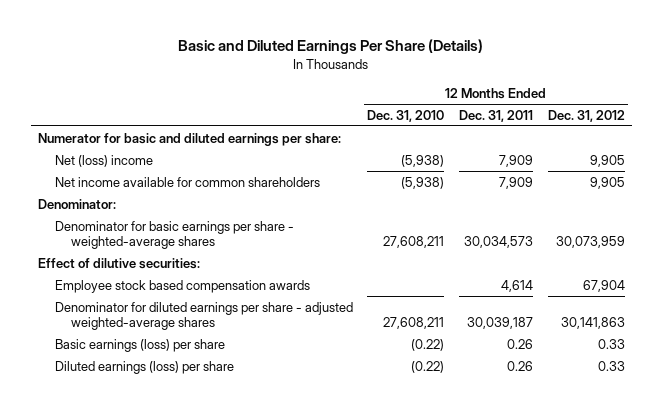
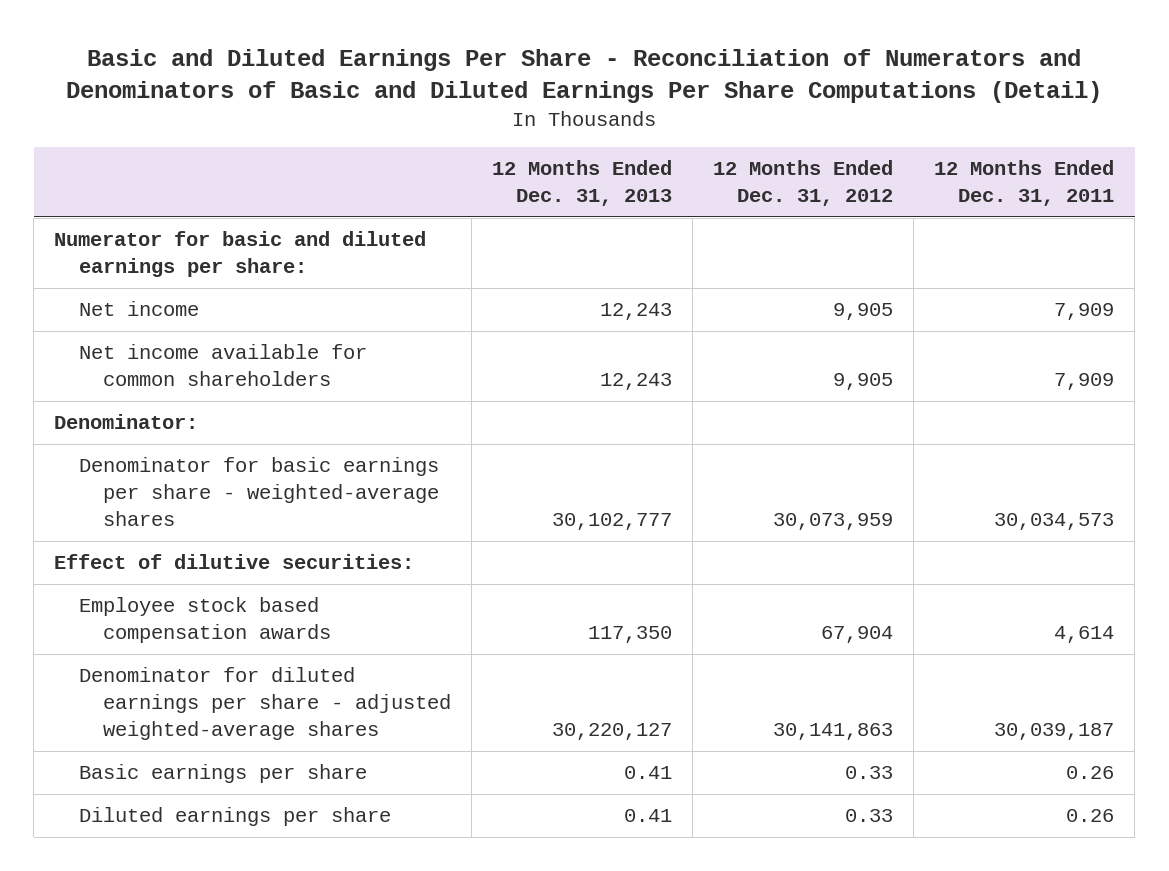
- Basic and Diluted Earnings Per Share (Details)
+ Basic and Diluted Earnings Per Share - Reconciliation of Numerators and Denominators of Basic and Diluted Earnings Per Share Computations (Detail)
- | 12 Months Ended Dec. 31, 2010 | 12 Months Ended Dec. 31, 2011 | 12 Months Ended Dec. 31, 2012
+ | 12 Months Ended Dec. 31, 2013 | 12 Months Ended Dec. 31, 2012 | 12 Months Ended Dec. 31, 2011
- Net (loss) income | (5,938) | 7,909 | 9,905
+ Net income | 12,243 | 9,905 | 7,909
- Basic earnings (loss) per share | (0.22) | 0.26 | 0.33
- Diluted earnings (loss) per share | (0.22) | 0.26 | 0.33
+ Basic earnings per share | 0.41 | 0.33 | 0.26
+ Diluted earnings per share | 0.41 | 0.33 | 0.26

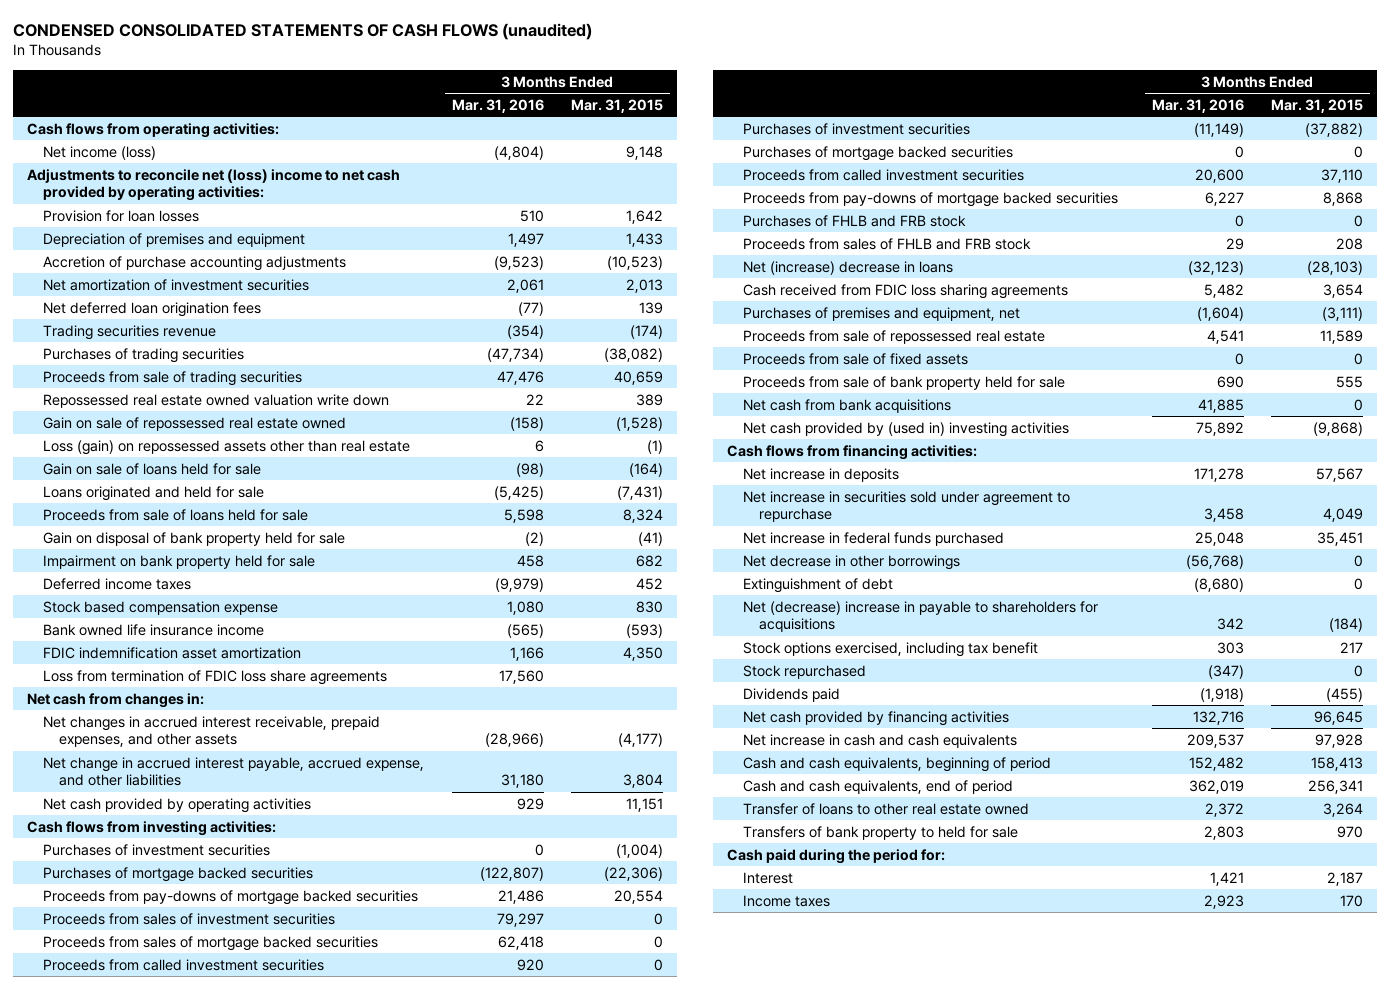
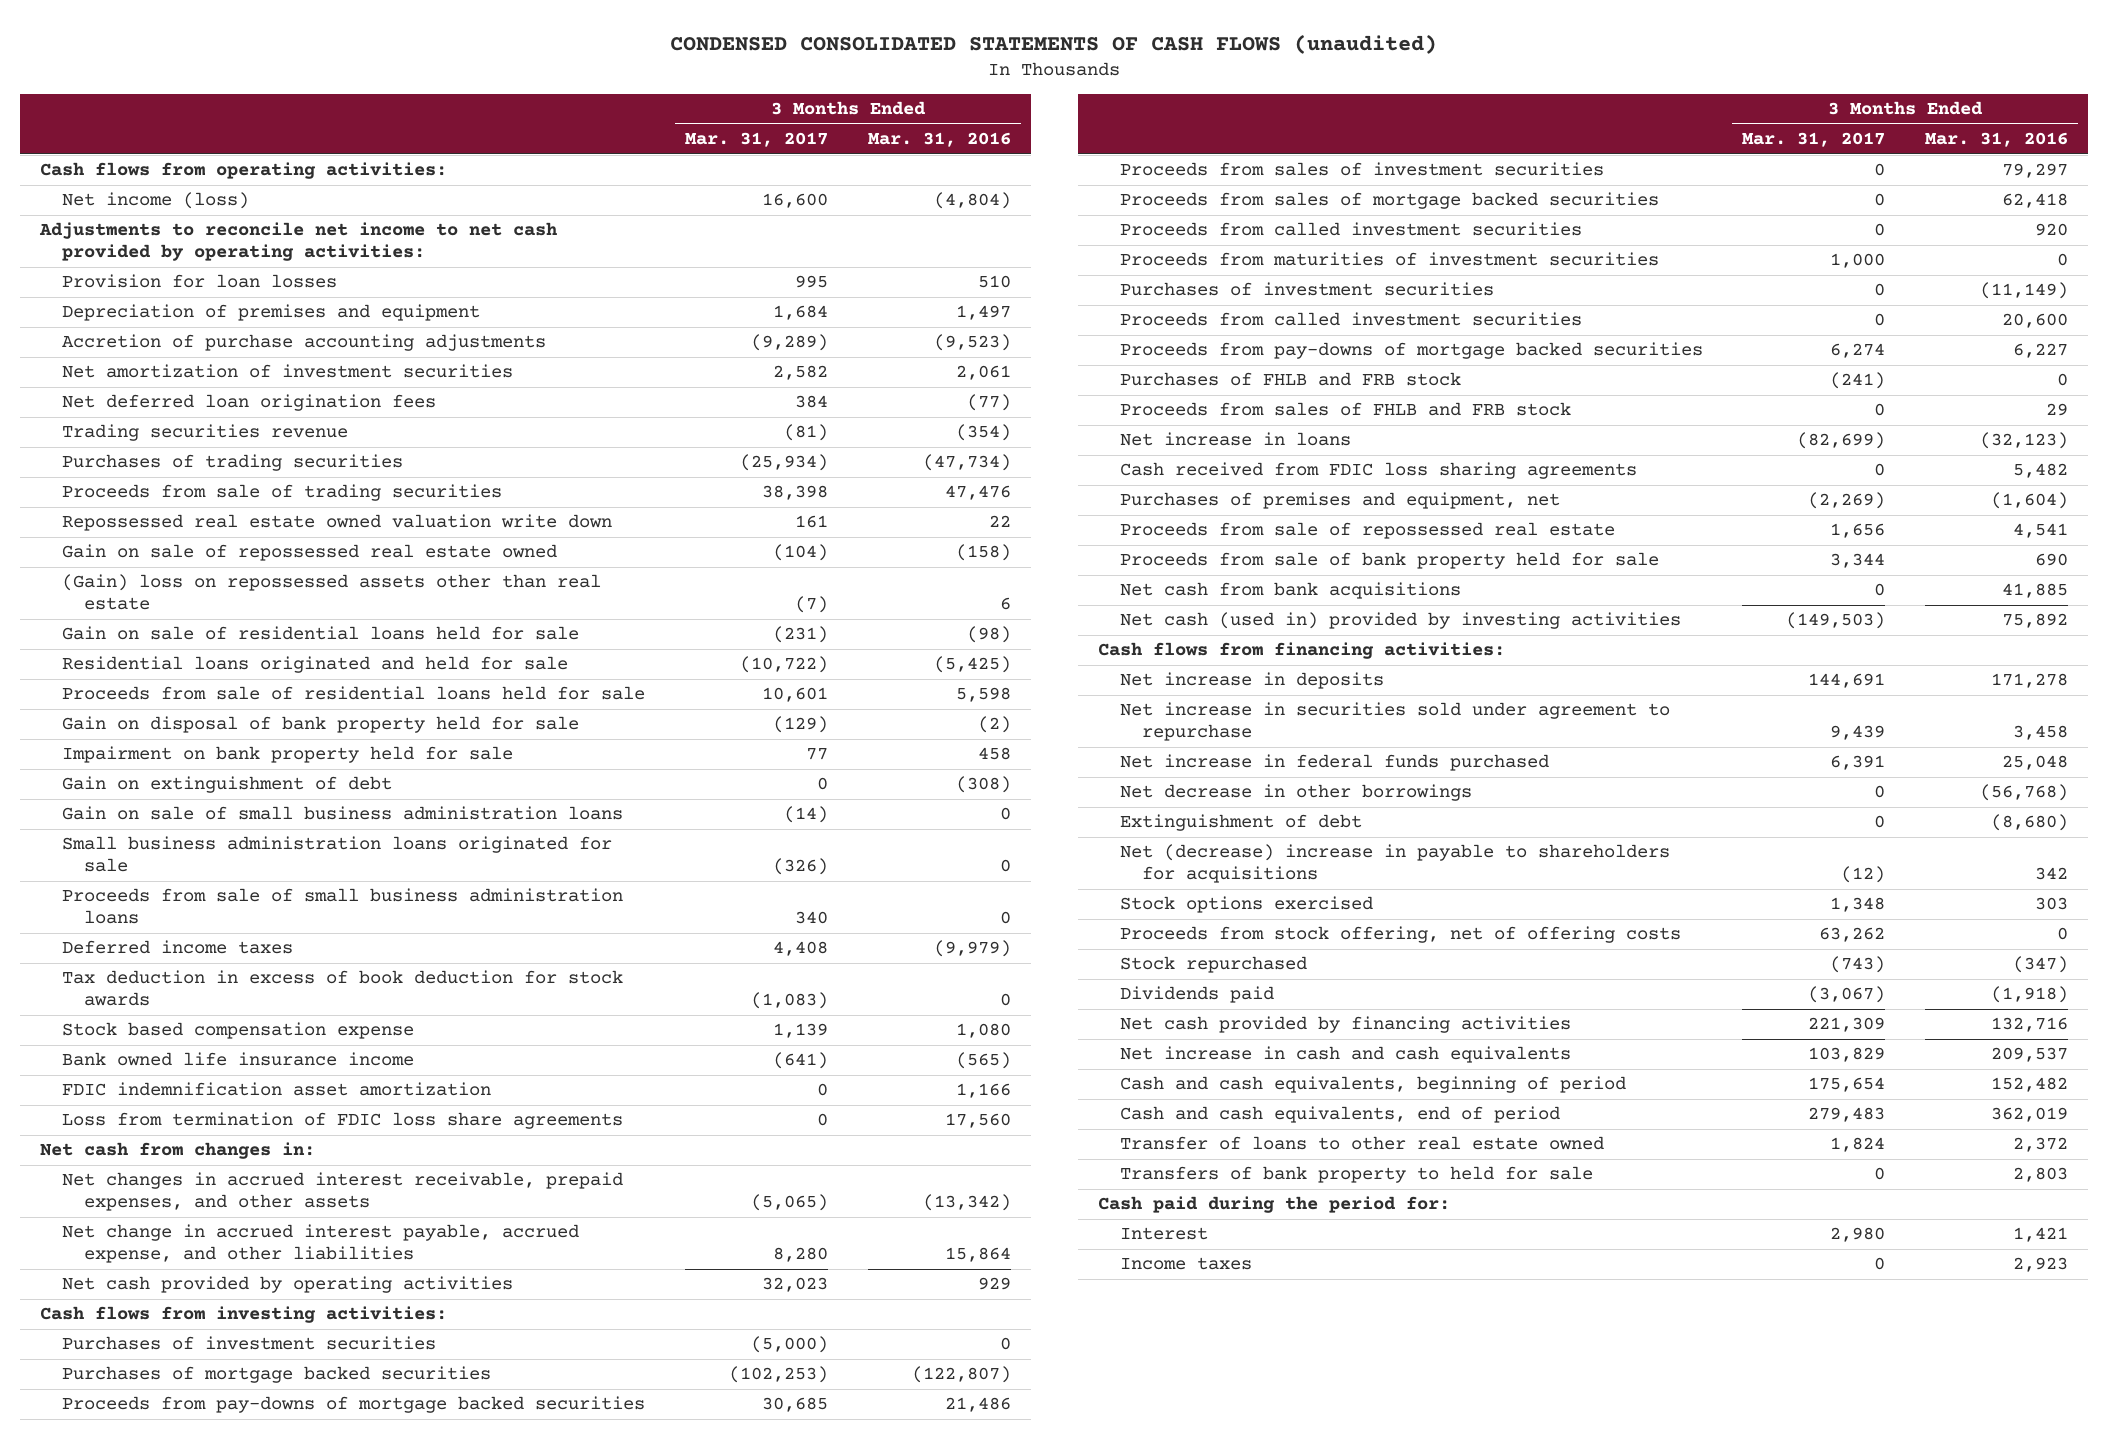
- | 3 Months Ended Mar. 31, 2016 | 3 Months Ended Mar. 31, 2015
+ | 3 Months Ended Mar. 31, 2017 | 3 Months Ended Mar. 31, 2016
- Adjustments to reconcile net (loss) income to net cash provided by operating activities:
+ Adjustments to reconcile net income to net cash provided by operating activities:
- Loss (gain) on repossessed assets other than real estate | 6 | (1)
- Gain on sale of loans held for sale | (98) | (164)
- Loans originated and held for sale | (5,425) | (7,431)
- Proceeds from sale of loans held for sale | 5,598 | 8,324
+ (Gain) loss on repossessed assets other than real estate | (7) | 6
+ Gain on sale of residential loans held for sale | (231) | (98)
+ Residential loans originated and held for sale | (10,722) | (5,425)
+ Proceeds from sale of residential loans held for sale | 10,601 | 5,598
+ Gain on extinguishment of debt | 0 | (308)
+ Gain on sale of small business administration loans | (14) | 0
+ Small business administration loans originated for sale | (326) | 0
+ Proceeds from sale of small business administration loans | 340 | 0
+ Tax deduction in excess of book deduction for stock awards | (1,083) | 0
- Net changes in accrued interest receivable, prepaid expenses, and other assets | (28,966) | (4,177)
- Net change in accrued interest payable, accrued expense, and other liabilities | 31,180 | 3,804
+ Net changes in accrued interest receivable, prepaid expenses, and other assets | (5,065) | (13,342)
+ Net change in accrued interest payable, accrued expense, and other liabilities | 8,280 | 15,864
+ Proceeds from maturities of investment securities | 1,000 | 0
- Purchases of mortgage backed securities | 0 | 0
- Net (increase) decrease in loans | (32,123) | (28,103)
+ Net increase in loans | (82,699) | (32,123)
- Proceeds from sale of fixed assets | 0 | 0
- Net cash provided by (used in) investing activities | 75,892 | (9,868)
+ Net cash (used in) provided by investing activities | (149,503) | 75,892
- Stock options exercised, including tax benefit | 303 | 217
+ Stock options exercised | 1,348 | 303
+ Proceeds from stock offering, net of offering costs | 63,262 | 0

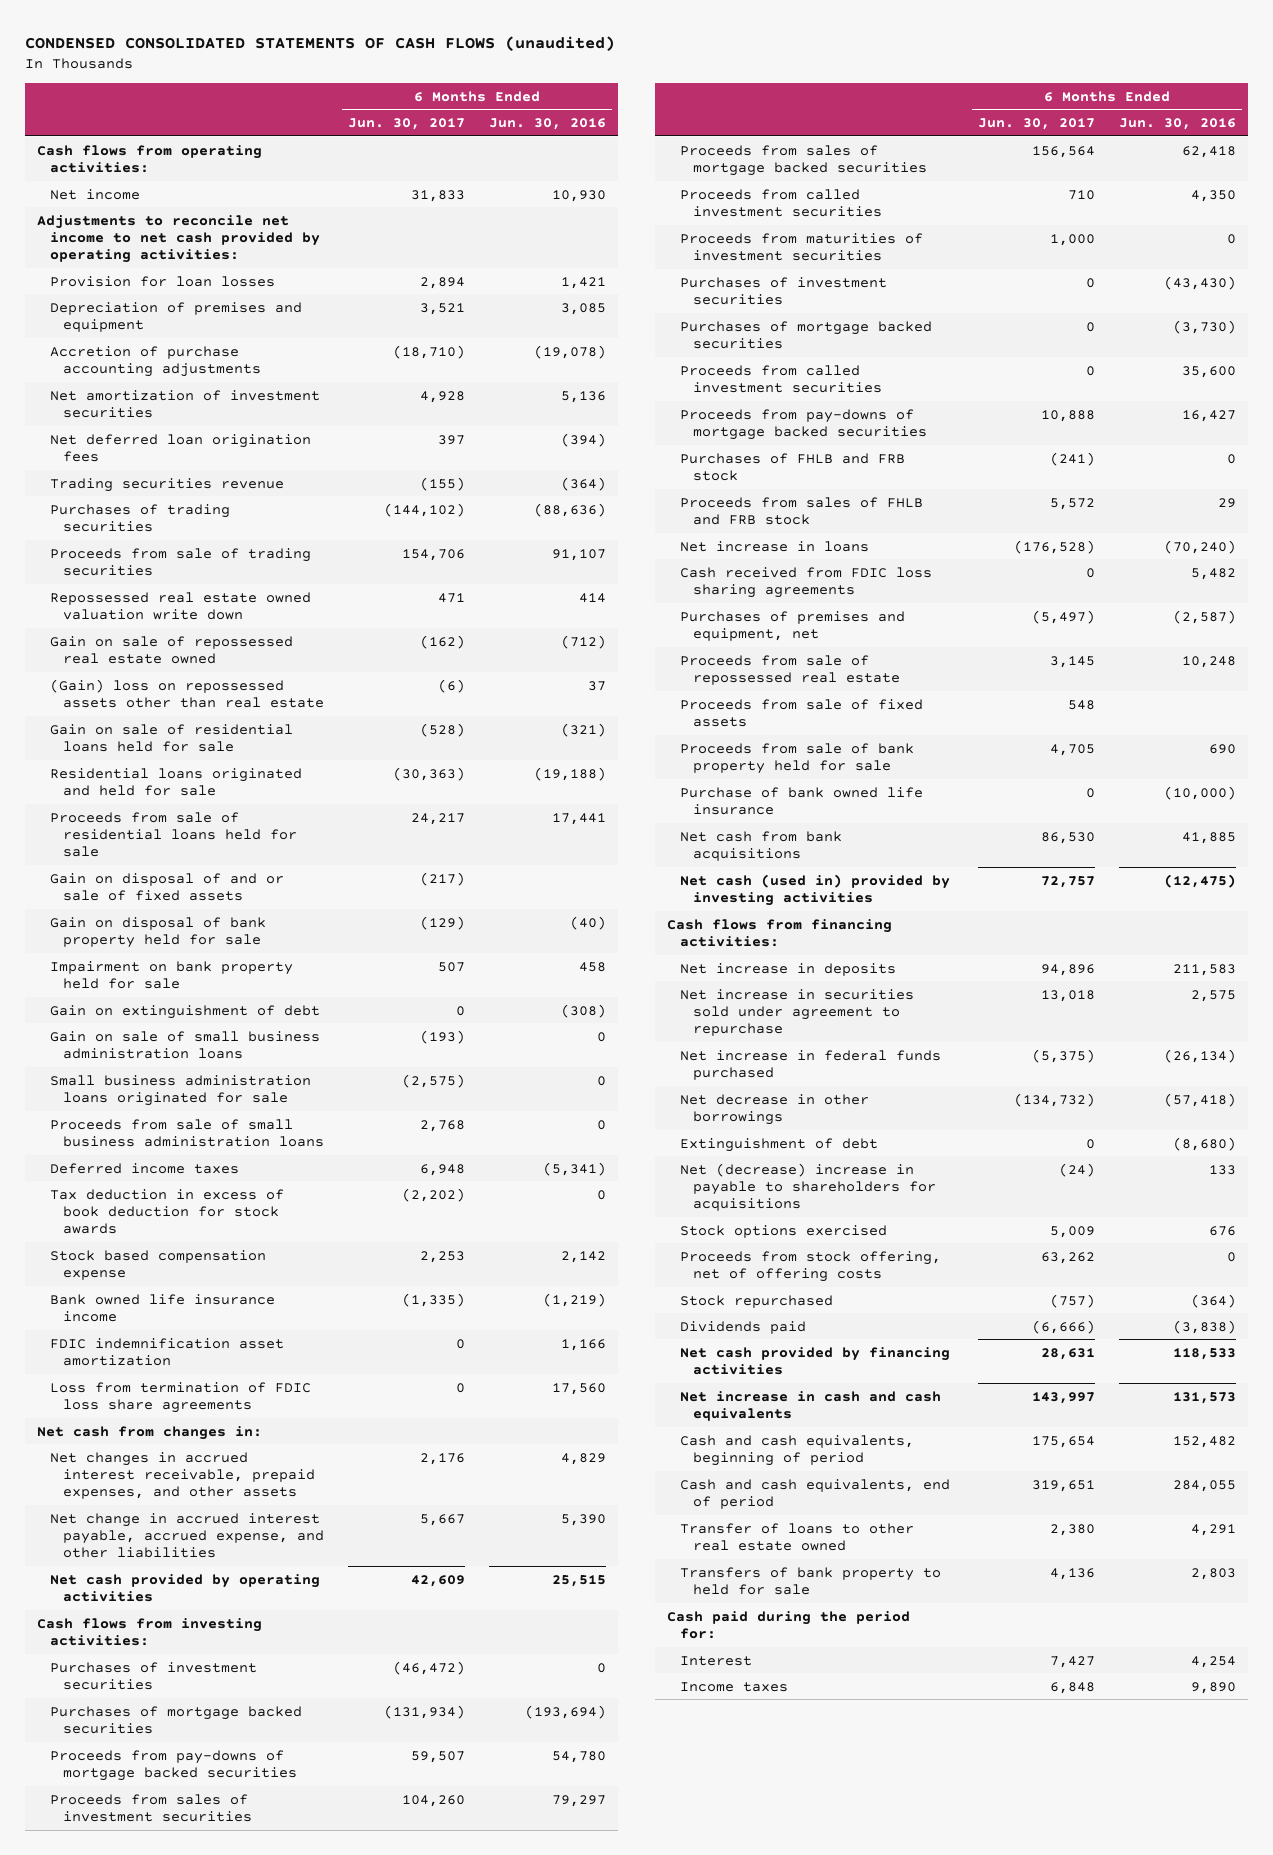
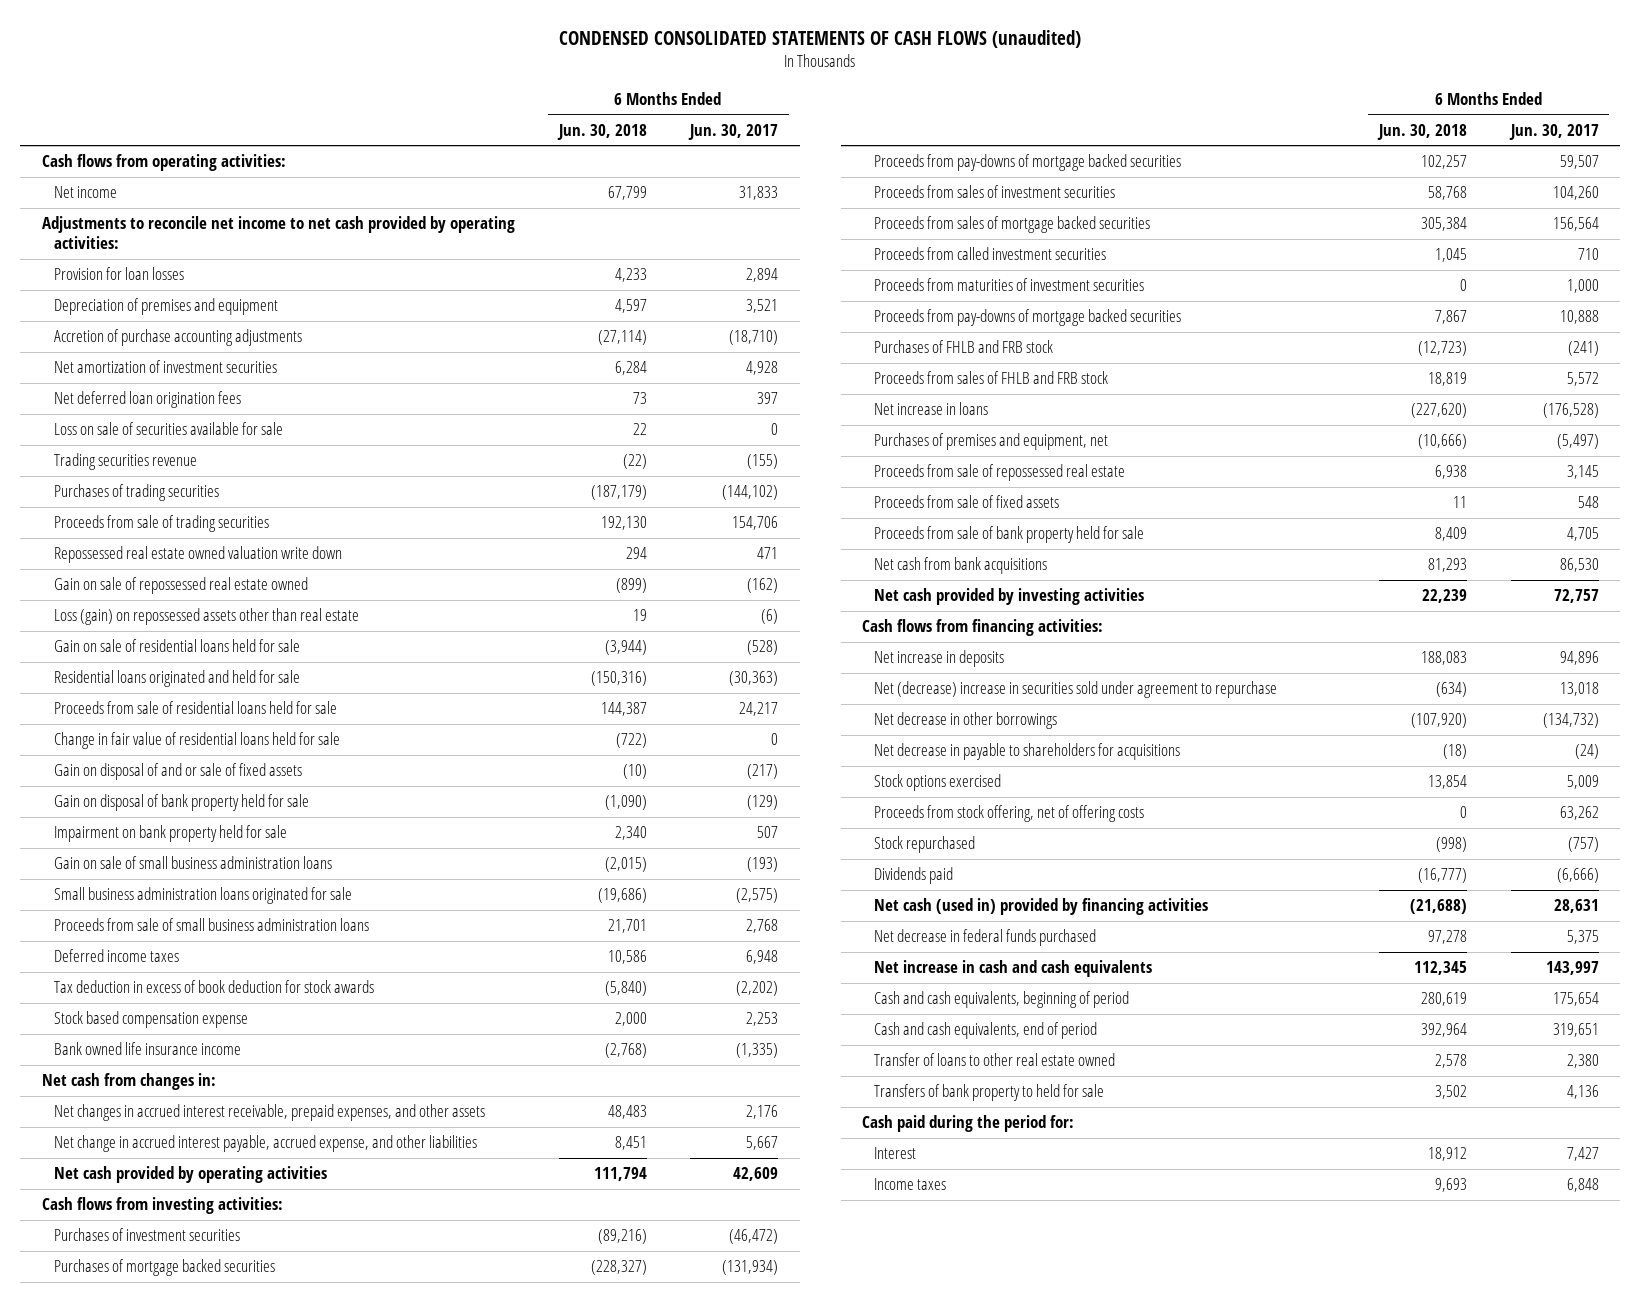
- | 6 Months Ended Jun. 30, 2017 | 6 Months Ended Jun. 30, 2016
+ | 6 Months Ended Jun. 30, 2018 | 6 Months Ended Jun. 30, 2017
+ Loss on sale of securities available for sale | 22 | 0
- (Gain) loss on repossessed assets other than real estate | (6) | 37
+ Loss (gain) on repossessed assets other than real estate | 19 | (6)
+ Change in fair value of residential loans held for sale | (722) | 0
- Gain on extinguishment of debt | 0 | (308)
- FDIC indemnification asset amortization | 0 | 1,166
- Loss from termination of FDIC loss share agreements | 0 | 17,560
- Purchases of investment securities | 0 | (43,430)
- Purchases of mortgage backed securities | 0 | (3,730)
- Proceeds from called investment securities | 0 | 35,600
- Cash received from FDIC loss sharing agreements | 0 | 5,482
- Purchase of bank owned life insurance | 0 | (10,000)
- Net cash (used in) provided by investing activities | 72,757 | (12,475)
+ Net cash provided by investing activities | 22,239 | 72,757
- Net increase in securities sold under agreement to repurchase | 13,018 | 2,575
- Net increase in federal funds purchased | (5,375) | (26,134)
+ Net (decrease) increase in securities sold under agreement to repurchase | (634) | 13,018
- Extinguishment of debt | 0 | (8,680)
- Net (decrease) increase in payable to shareholders for acquisitions | (24) | 133
+ Net decrease in payable to shareholders for acquisitions | (18) | (24)
- Net cash provided by financing activities | 28,631 | 118,533
+ Net cash (used in) provided by financing activities | (21,688) | 28,631
+ Net decrease in federal funds purchased | 97,278 | 5,375

